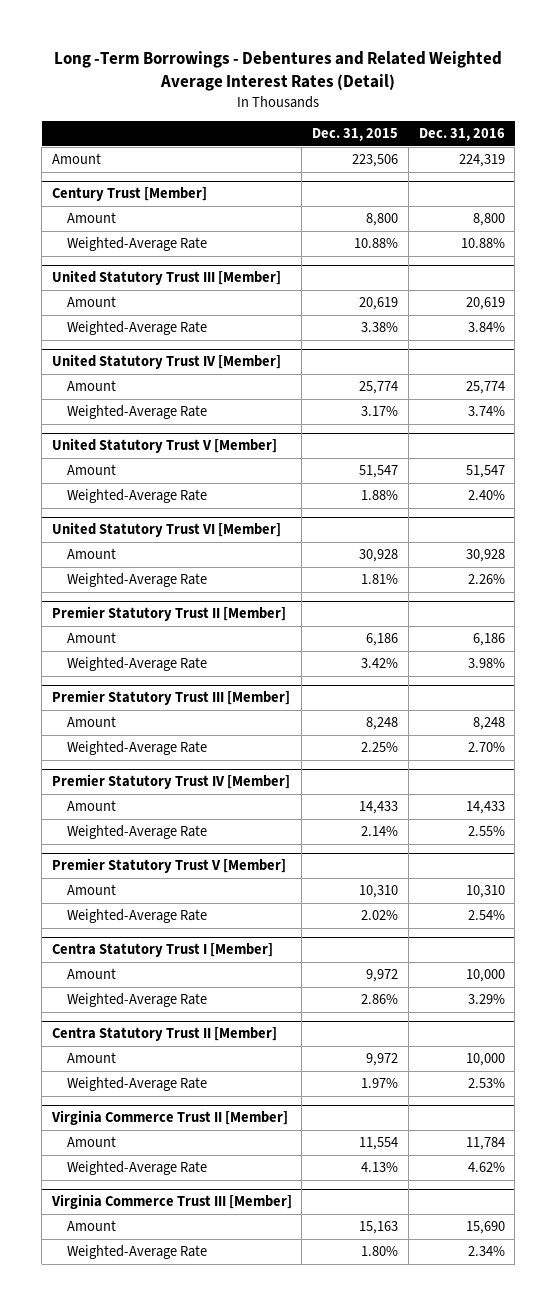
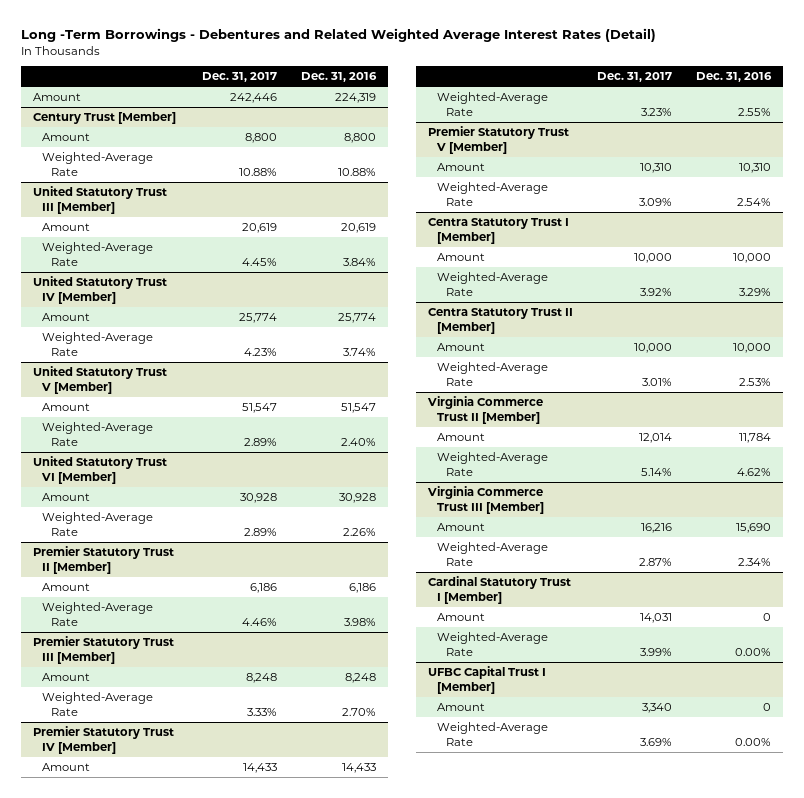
- | Dec. 31, 2015 | Dec. 31, 2016
+ | Dec. 31, 2017 | Dec. 31, 2016
+ Cardinal Statutory Trust I [Member]
+ Amount | 14,031 | 0
+ Weighted-Average Rate | 3.99% | 0.00%
+ UFBC Capital Trust I [Member]
+ Amount | 3,340 | 0
+ Weighted-Average Rate | 3.69% | 0.00%

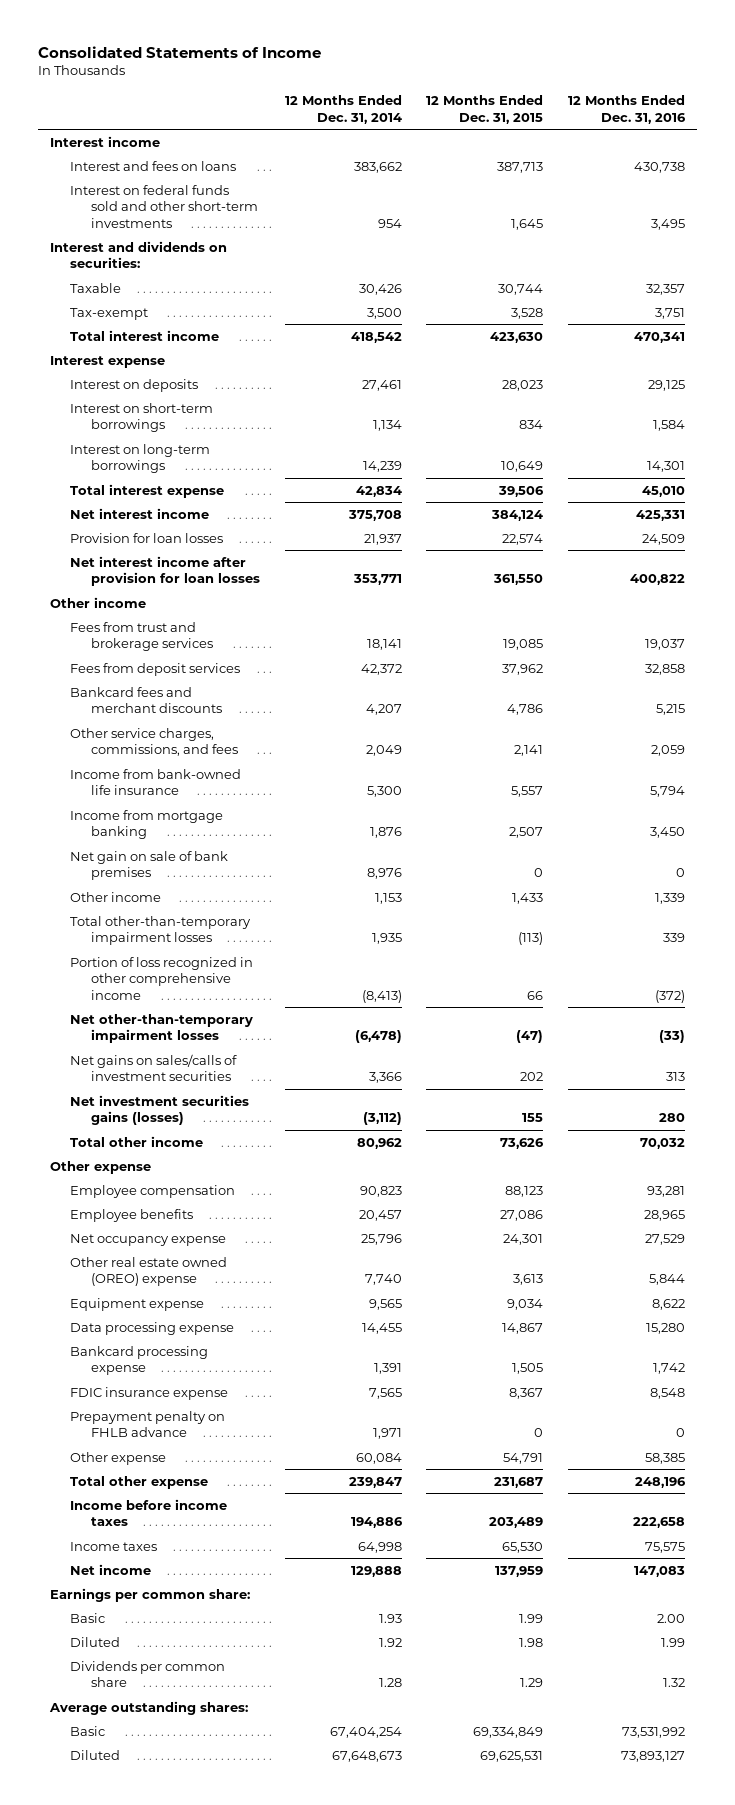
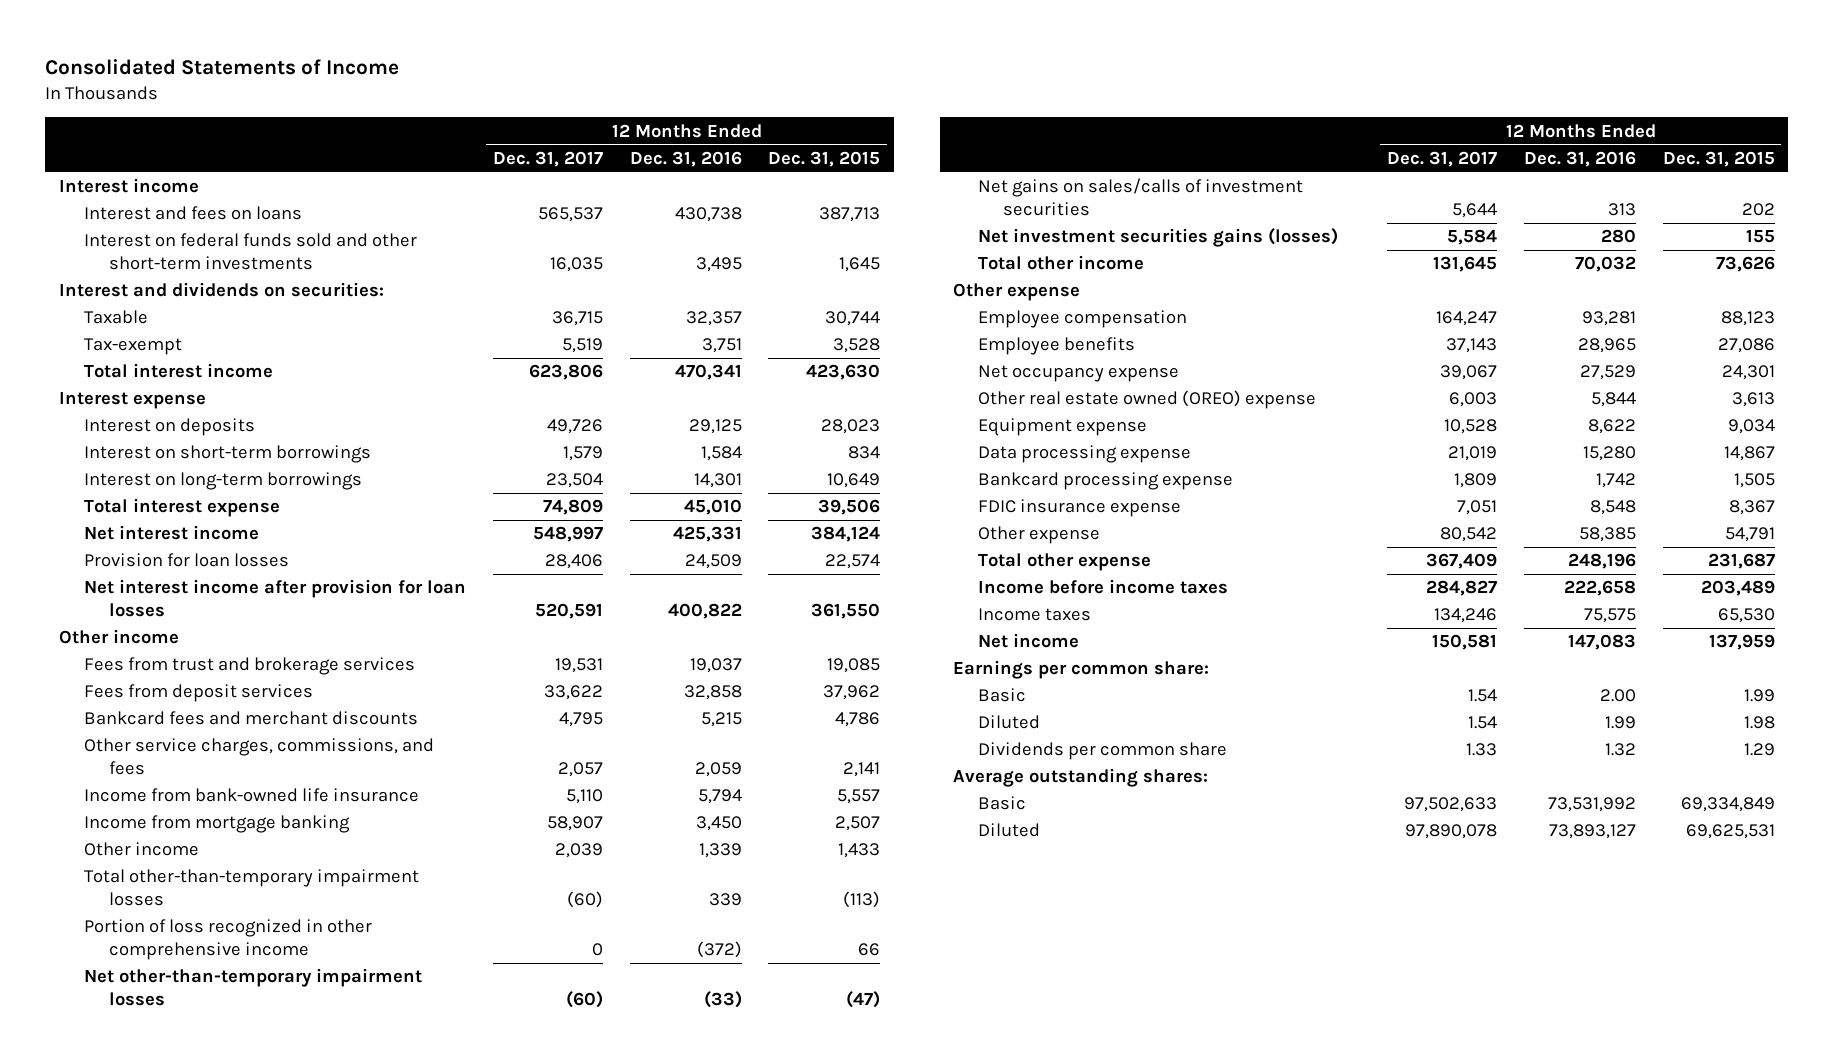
- | 12 Months Ended Dec. 31, 2014 | 12 Months Ended Dec. 31, 2015 | 12 Months Ended Dec. 31, 2016
+ | 12 Months Ended Dec. 31, 2017 | 12 Months Ended Dec. 31, 2016 | 12 Months Ended Dec. 31, 2015
- Net gain on sale of bank premises | 8,976 | 0 | 0
- Prepayment penalty on FHLB advance | 1,971 | 0 | 0

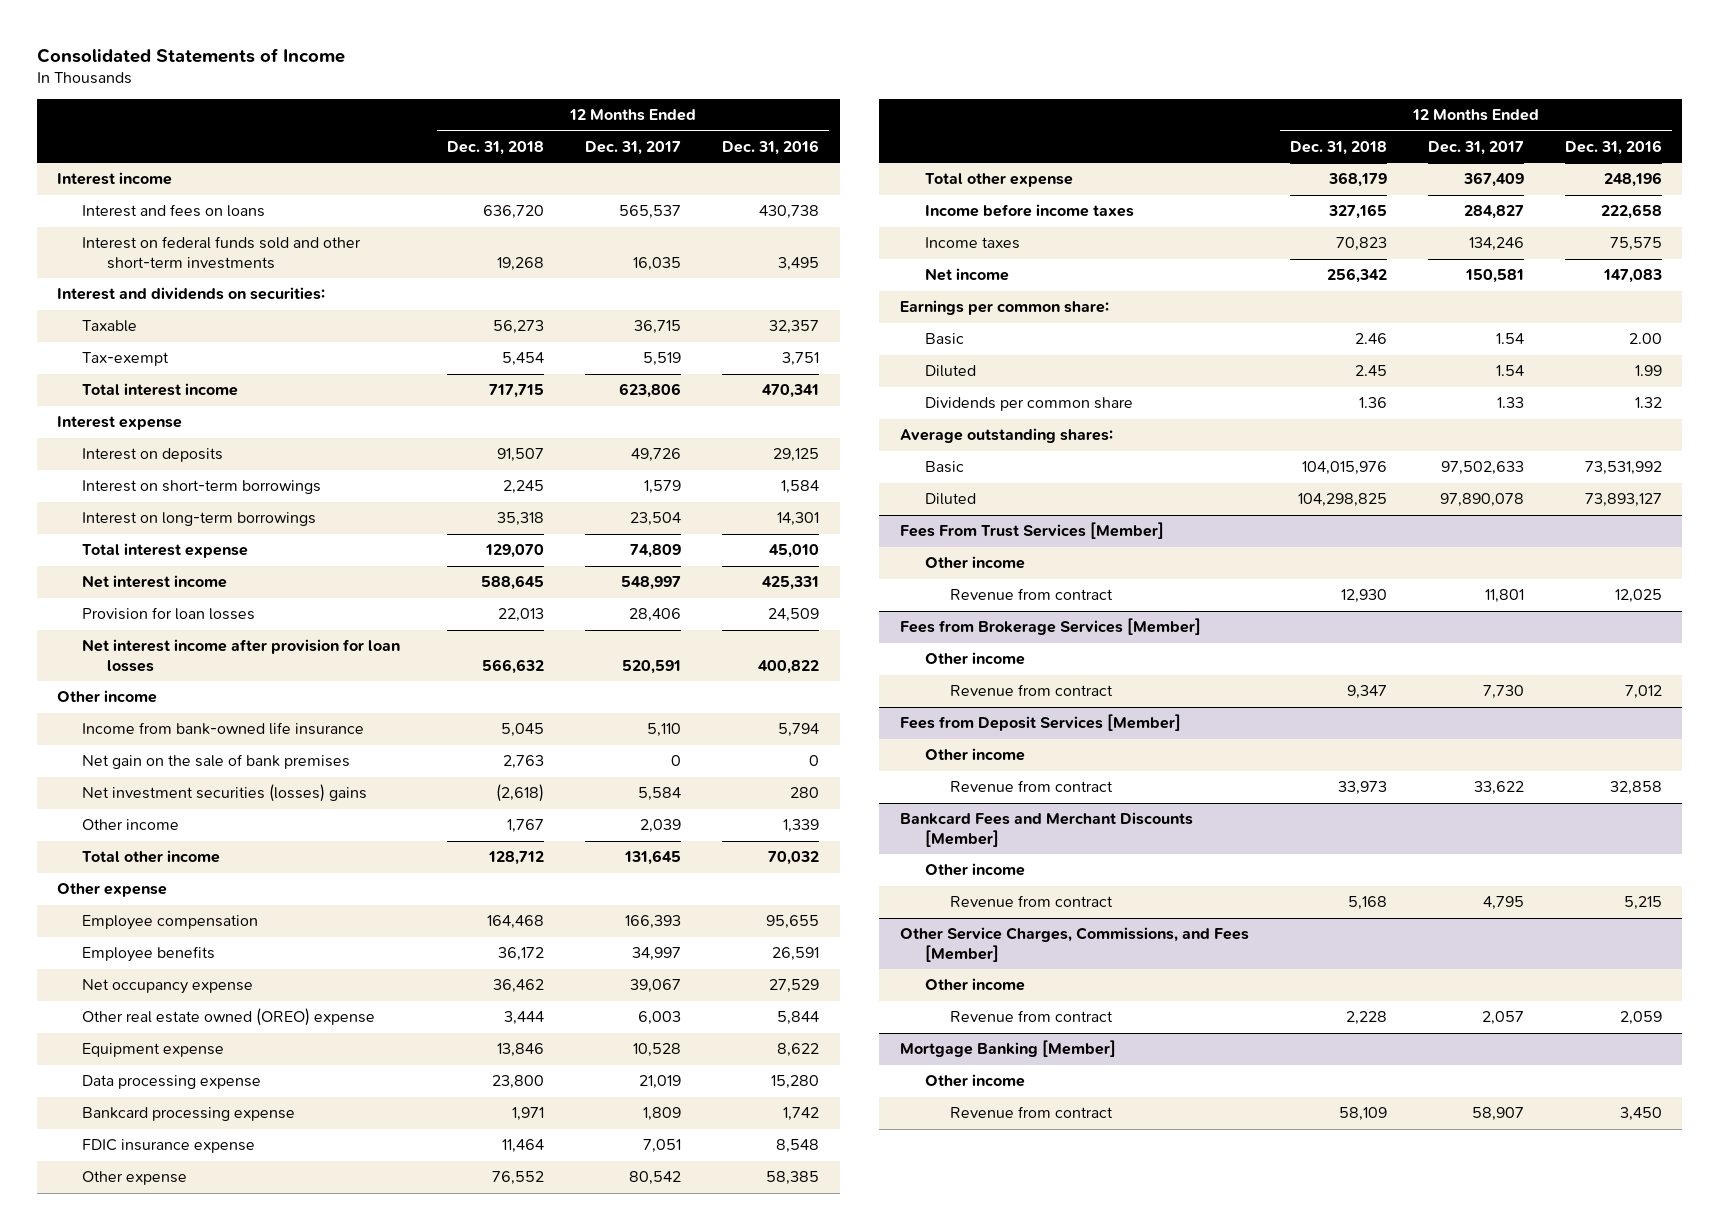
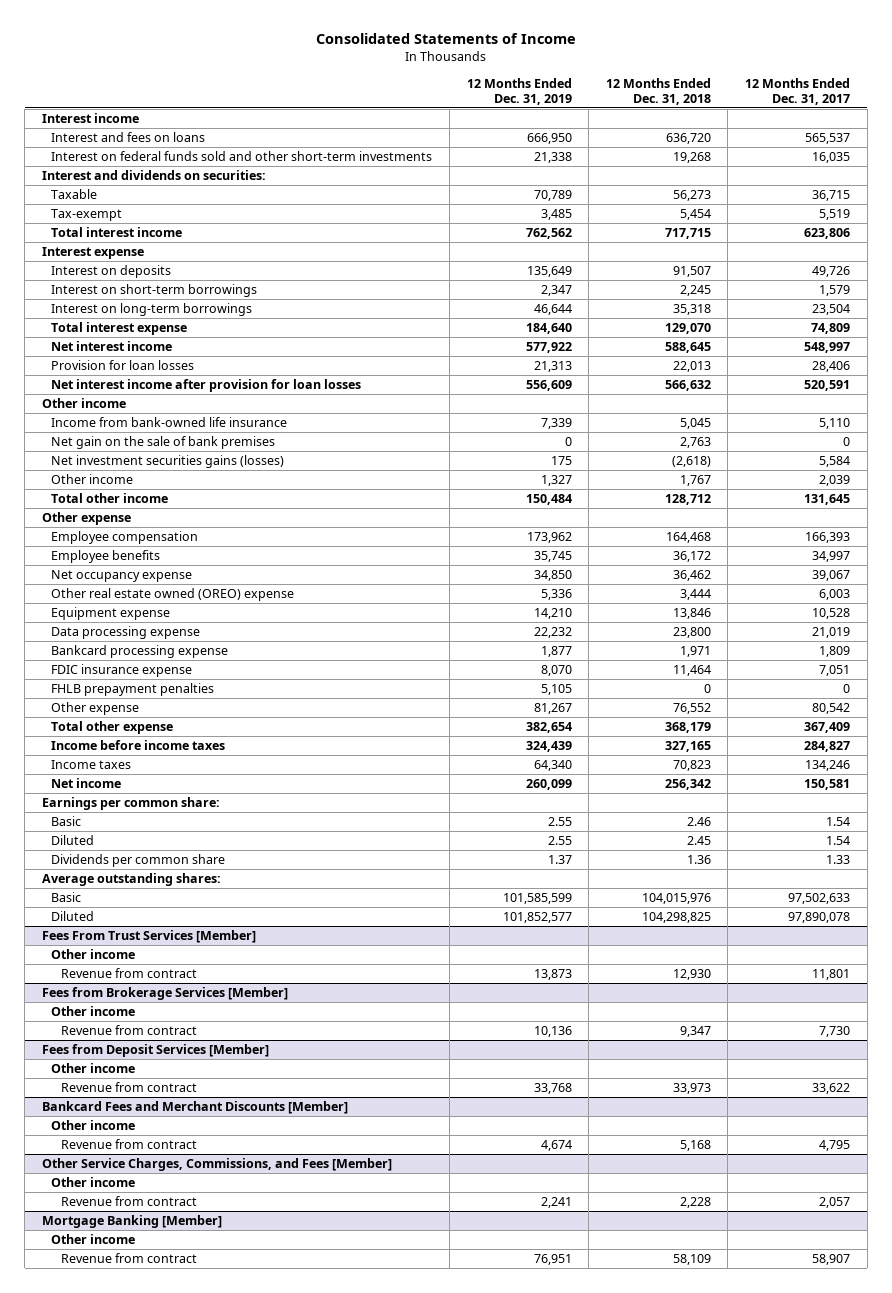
- | 12 Months Ended Dec. 31, 2018 | 12 Months Ended Dec. 31, 2017 | 12 Months Ended Dec. 31, 2016
+ | 12 Months Ended Dec. 31, 2019 | 12 Months Ended Dec. 31, 2018 | 12 Months Ended Dec. 31, 2017
- Net investment securities (losses) gains | (2,618) | 5,584 | 280
+ Net investment securities gains (losses) | 175 | (2,618) | 5,584
+ FHLB prepayment penalties | 5,105 | 0 | 0

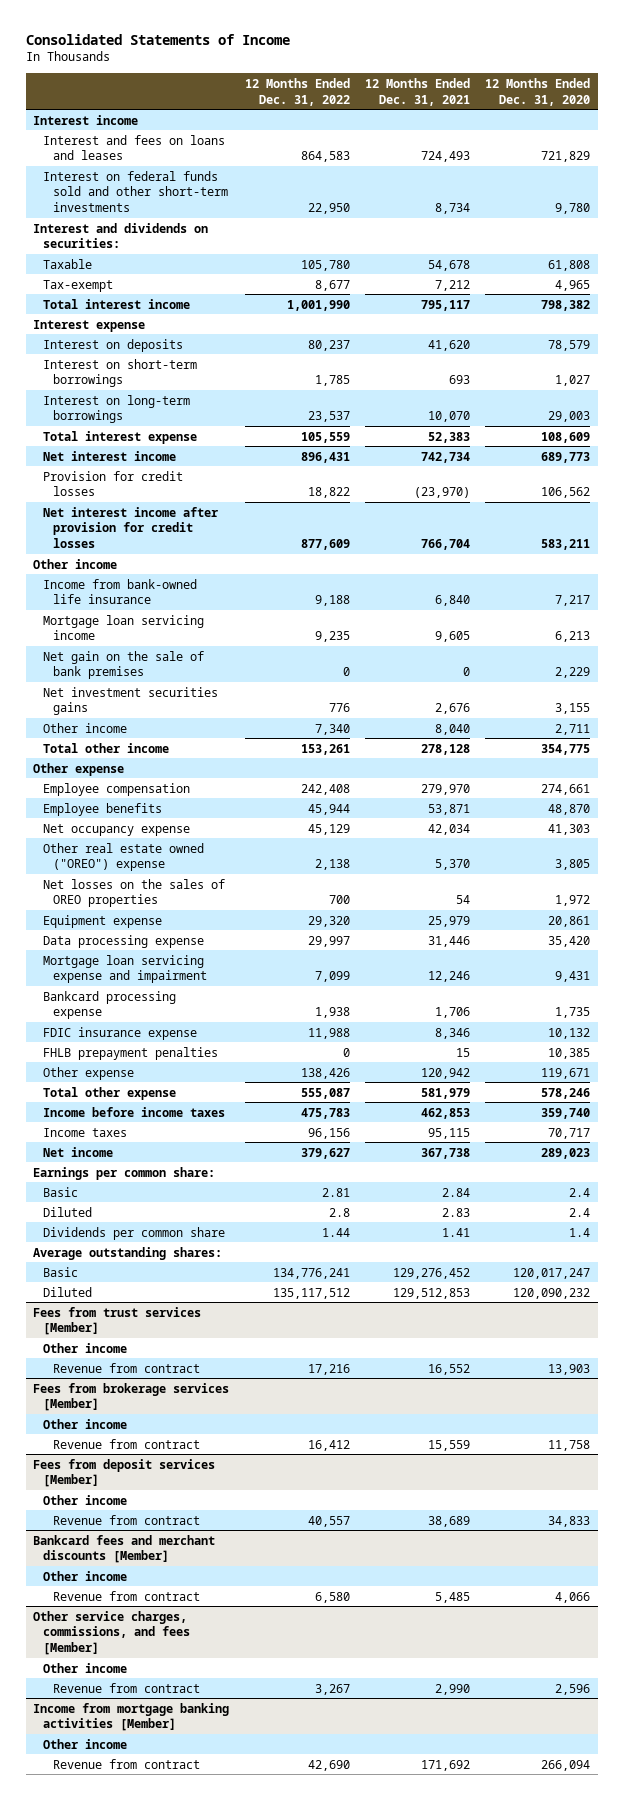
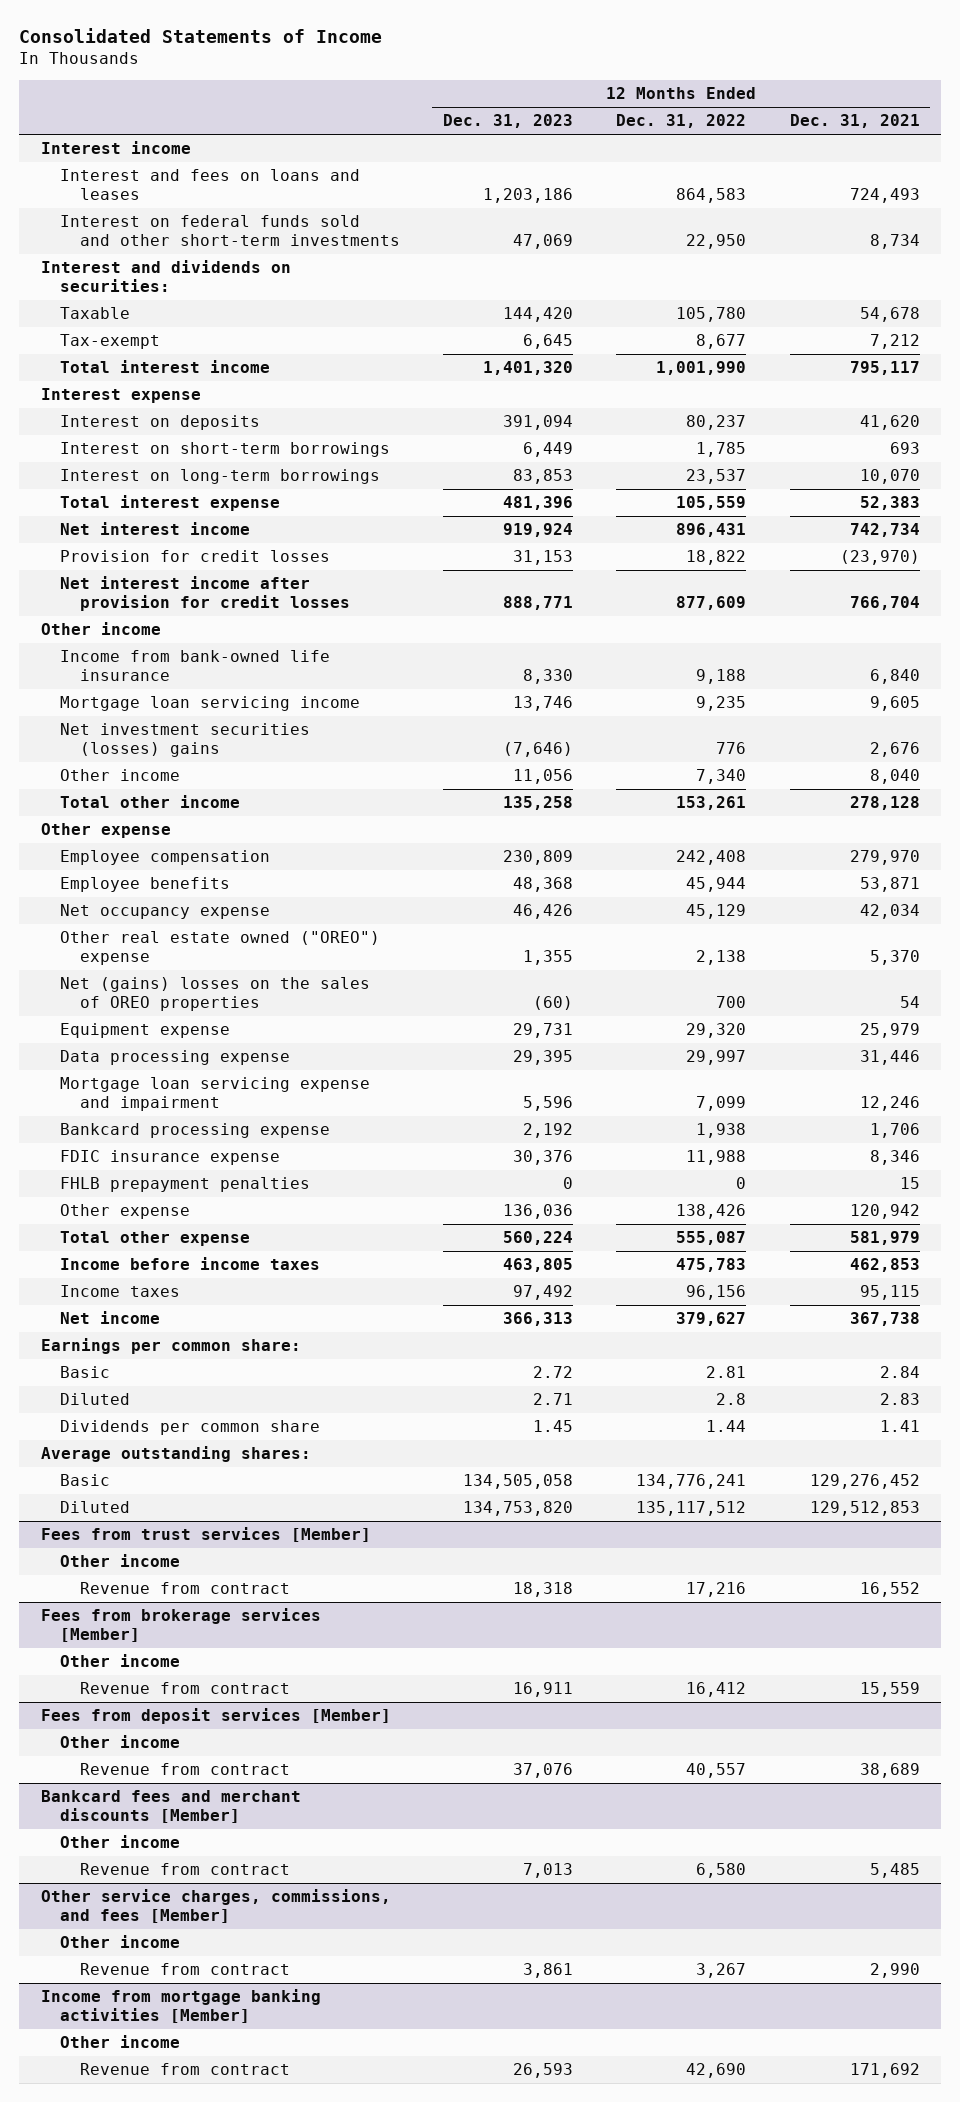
- | 12 Months Ended Dec. 31, 2022 | 12 Months Ended Dec. 31, 2021 | 12 Months Ended Dec. 31, 2020
+ | 12 Months Ended Dec. 31, 2023 | 12 Months Ended Dec. 31, 2022 | 12 Months Ended Dec. 31, 2021
- Net gain on the sale of bank premises | 0 | 0 | 2,229
- Net investment securities gains | 776 | 2,676 | 3,155
+ Net investment securities (losses) gains | (7,646) | 776 | 2,676
- Net losses on the sales of OREO properties | 700 | 54 | 1,972
+ Net (gains) losses on the sales of OREO properties | (60) | 700 | 54

